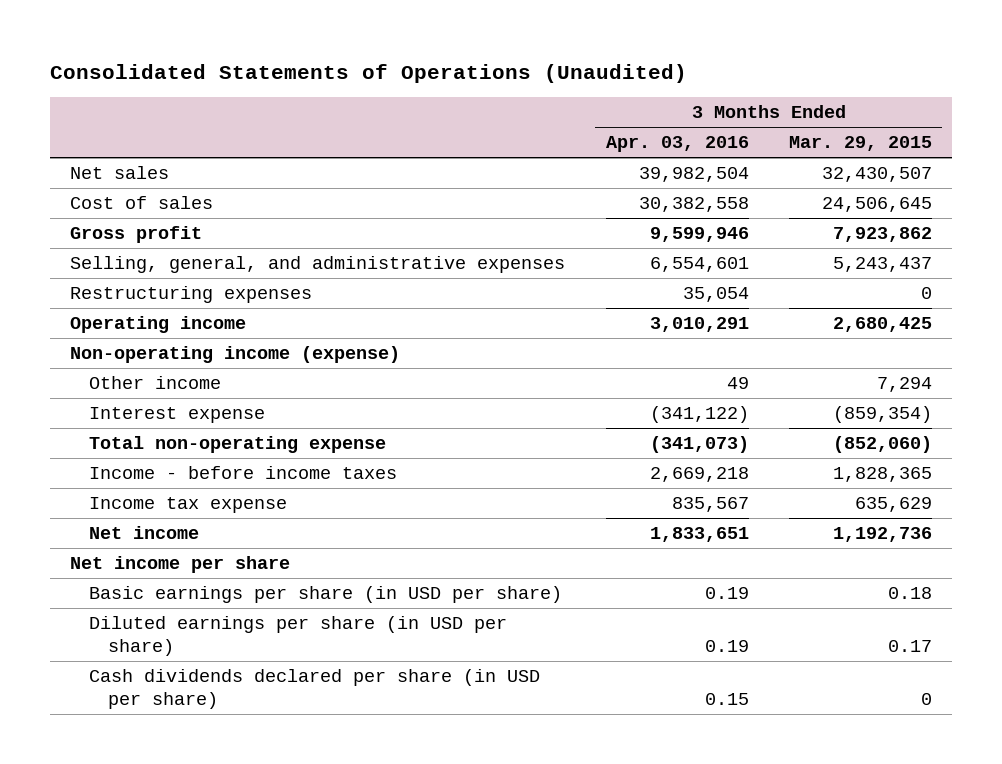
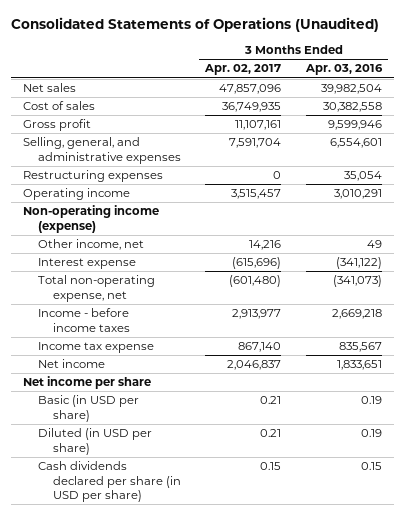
- | 3 Months Ended Apr. 03, 2016 | 3 Months Ended Mar. 29, 2015
+ | 3 Months Ended Apr. 02, 2017 | 3 Months Ended Apr. 03, 2016
- Other income | 49 | 7,294
+ Other income, net | 14,216 | 49
- Total non-operating expense | (341,073) | (852,060)
+ Total non-operating expense, net | (601,480) | (341,073)
- Basic earnings per share (in USD per share) | 0.19 | 0.18
- Diluted earnings per share (in USD per share) | 0.19 | 0.17
+ Basic (in USD per share) | 0.21 | 0.19
+ Diluted (in USD per share) | 0.21 | 0.19

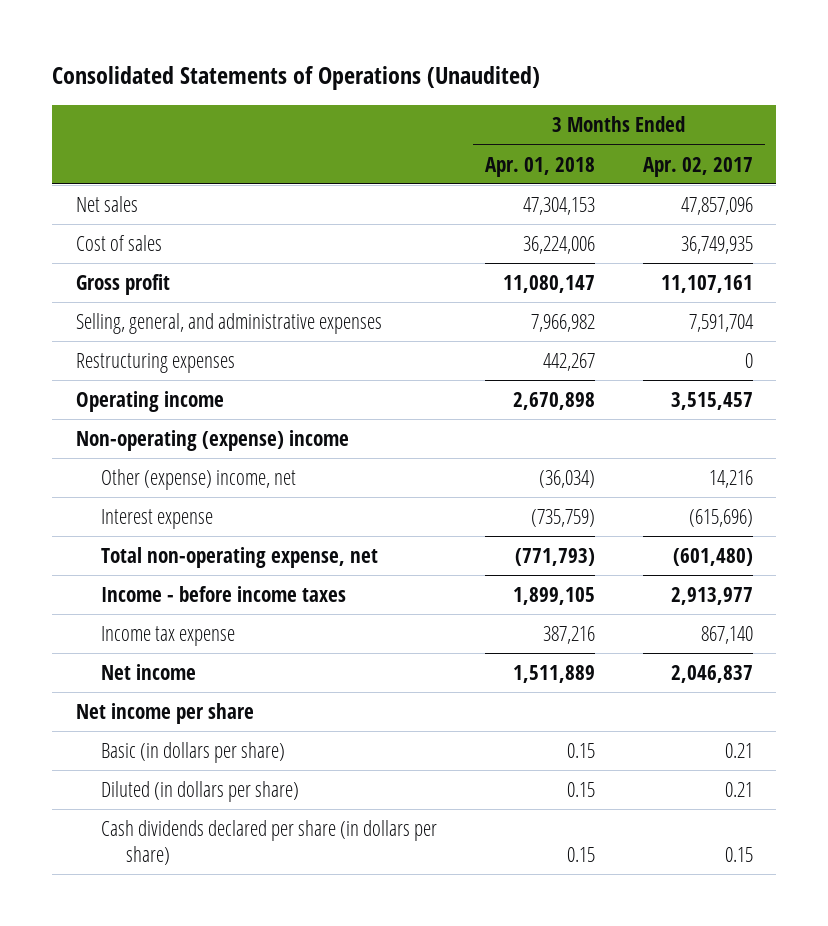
- | 3 Months Ended Apr. 02, 2017 | 3 Months Ended Apr. 03, 2016
+ | 3 Months Ended Apr. 01, 2018 | 3 Months Ended Apr. 02, 2017
- Non-operating income (expense)
- Other income, net | 14,216 | 49
+ Non-operating (expense) income
+ Other (expense) income, net | (36,034) | 14,216
- Basic (in USD per share) | 0.21 | 0.19
- Diluted (in USD per share) | 0.21 | 0.19
- Cash dividends declared per share (in USD per share) | 0.15 | 0.15
+ Basic (in dollars per share) | 0.15 | 0.21
+ Diluted (in dollars per share) | 0.15 | 0.21
+ Cash dividends declared per share (in dollars per share) | 0.15 | 0.15

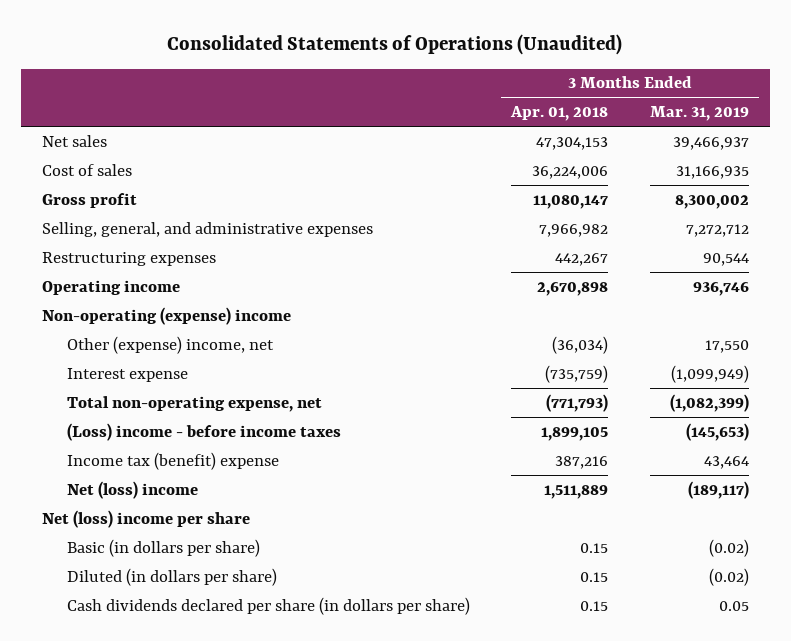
- | 3 Months Ended Apr. 01, 2018 | 3 Months Ended Apr. 02, 2017
+ | 3 Months Ended Apr. 01, 2018 | 3 Months Ended Mar. 31, 2019
- Income - before income taxes | 1,899,105 | 2,913,977
- Income tax expense | 387,216 | 867,140
- Net income | 1,511,889 | 2,046,837
- Net income per share
+ (Loss) income - before income taxes | 1,899,105 | (145,653)
+ Income tax (benefit) expense | 387,216 | 43,464
+ Net (loss) income | 1,511,889 | (189,117)
+ Net (loss) income per share

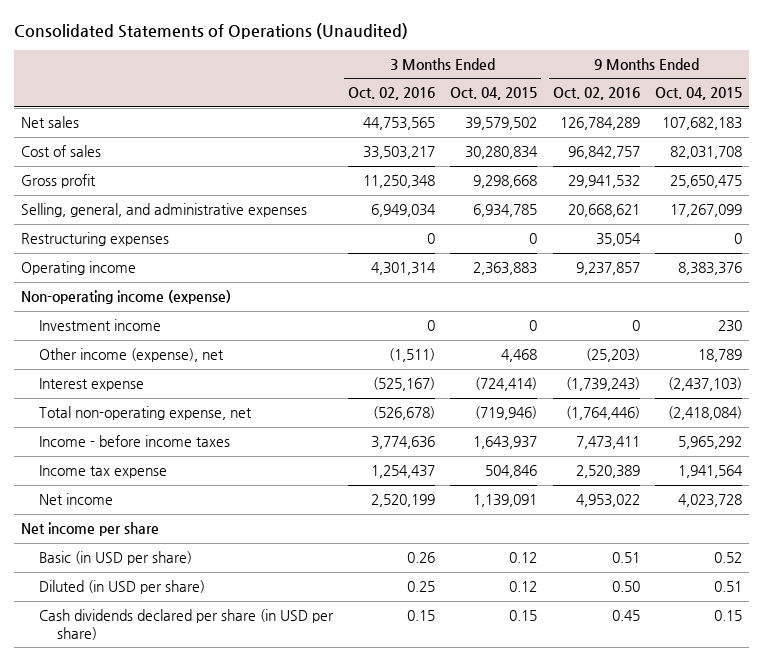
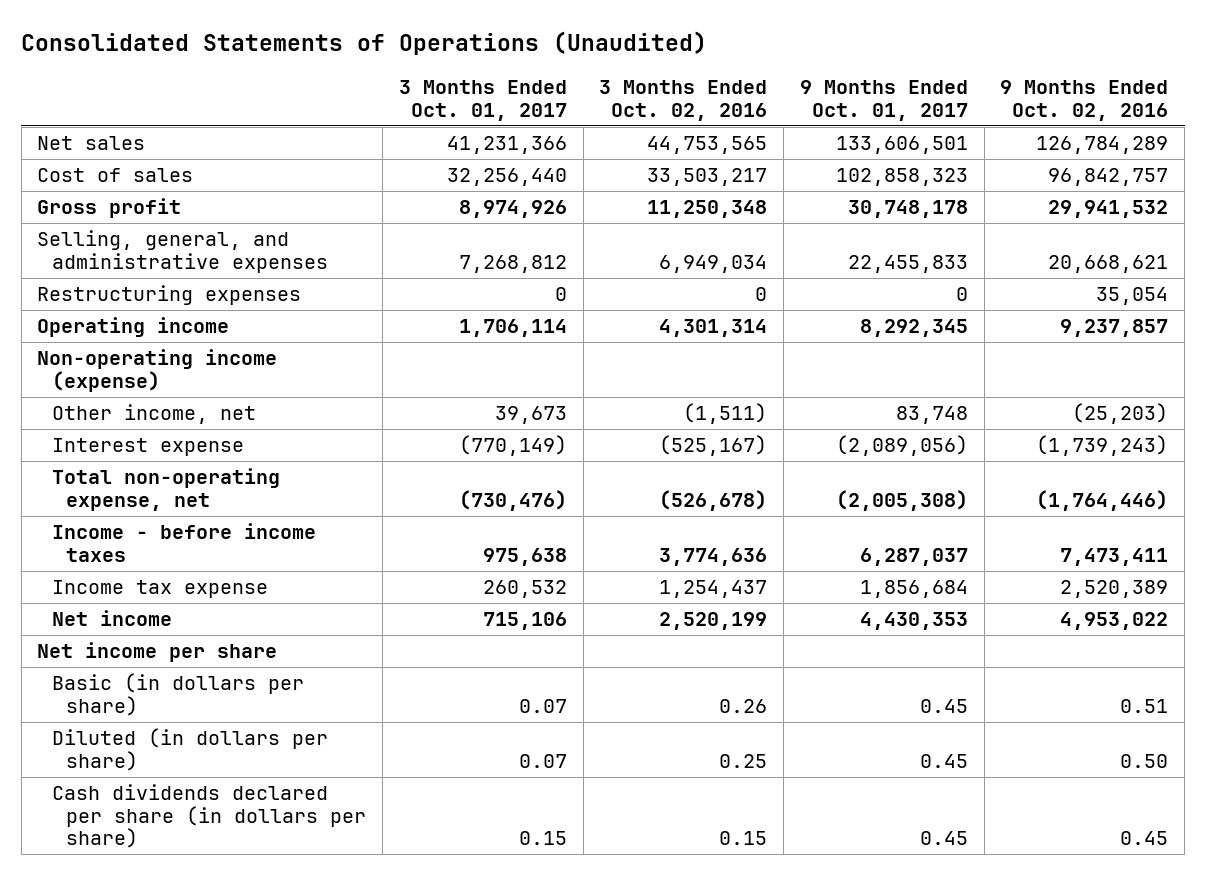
- | 3 Months Ended Oct. 02, 2016 | 3 Months Ended Oct. 04, 2015 | 9 Months Ended Oct. 02, 2016 | 9 Months Ended Oct. 04, 2015
+ | 3 Months Ended Oct. 01, 2017 | 3 Months Ended Oct. 02, 2016 | 9 Months Ended Oct. 01, 2017 | 9 Months Ended Oct. 02, 2016
- Investment income | 0 | 0 | 0 | 230
- Other income (expense), net | (1,511) | 4,468 | (25,203) | 18,789
+ Other income, net | 39,673 | (1,511) | 83,748 | (25,203)
- Basic (in USD per share) | 0.26 | 0.12 | 0.51 | 0.52
- Diluted (in USD per share) | 0.25 | 0.12 | 0.50 | 0.51
- Cash dividends declared per share (in USD per share) | 0.15 | 0.15 | 0.45 | 0.15
+ Basic (in dollars per share) | 0.07 | 0.26 | 0.45 | 0.51
+ Diluted (in dollars per share) | 0.07 | 0.25 | 0.45 | 0.50
+ Cash dividends declared per share (in dollars per share) | 0.15 | 0.15 | 0.45 | 0.45

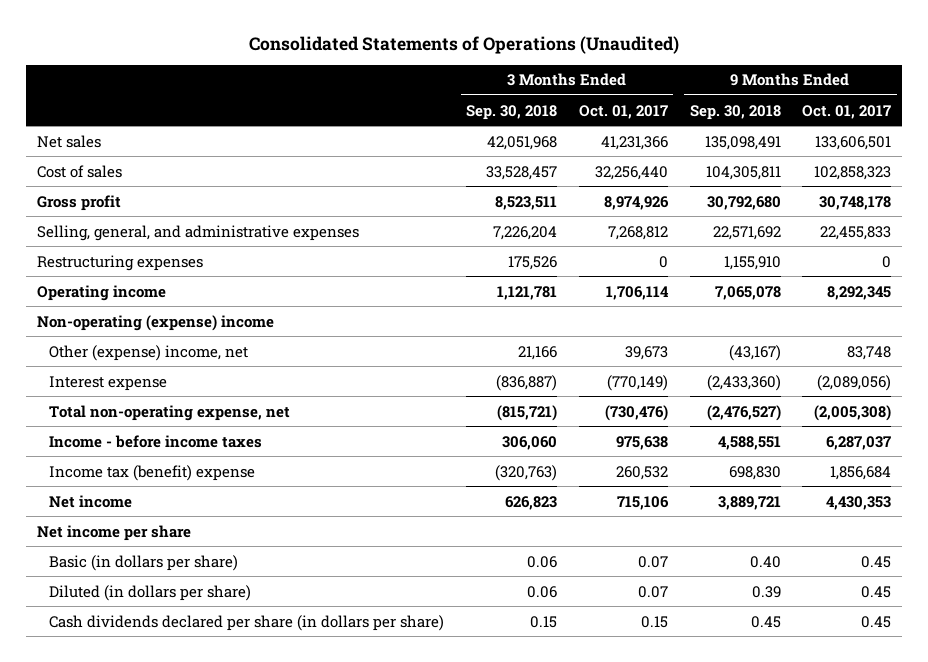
- | 3 Months Ended Oct. 01, 2017 | 3 Months Ended Oct. 02, 2016 | 9 Months Ended Oct. 01, 2017 | 9 Months Ended Oct. 02, 2016
+ | 3 Months Ended Sep. 30, 2018 | 3 Months Ended Oct. 01, 2017 | 9 Months Ended Sep. 30, 2018 | 9 Months Ended Oct. 01, 2017
- Non-operating income (expense)
- Other income, net | 39,673 | (1,511) | 83,748 | (25,203)
+ Non-operating (expense) income
+ Other (expense) income, net | 21,166 | 39,673 | (43,167) | 83,748
- Income tax expense | 260,532 | 1,254,437 | 1,856,684 | 2,520,389
+ Income tax (benefit) expense | (320,763) | 260,532 | 698,830 | 1,856,684

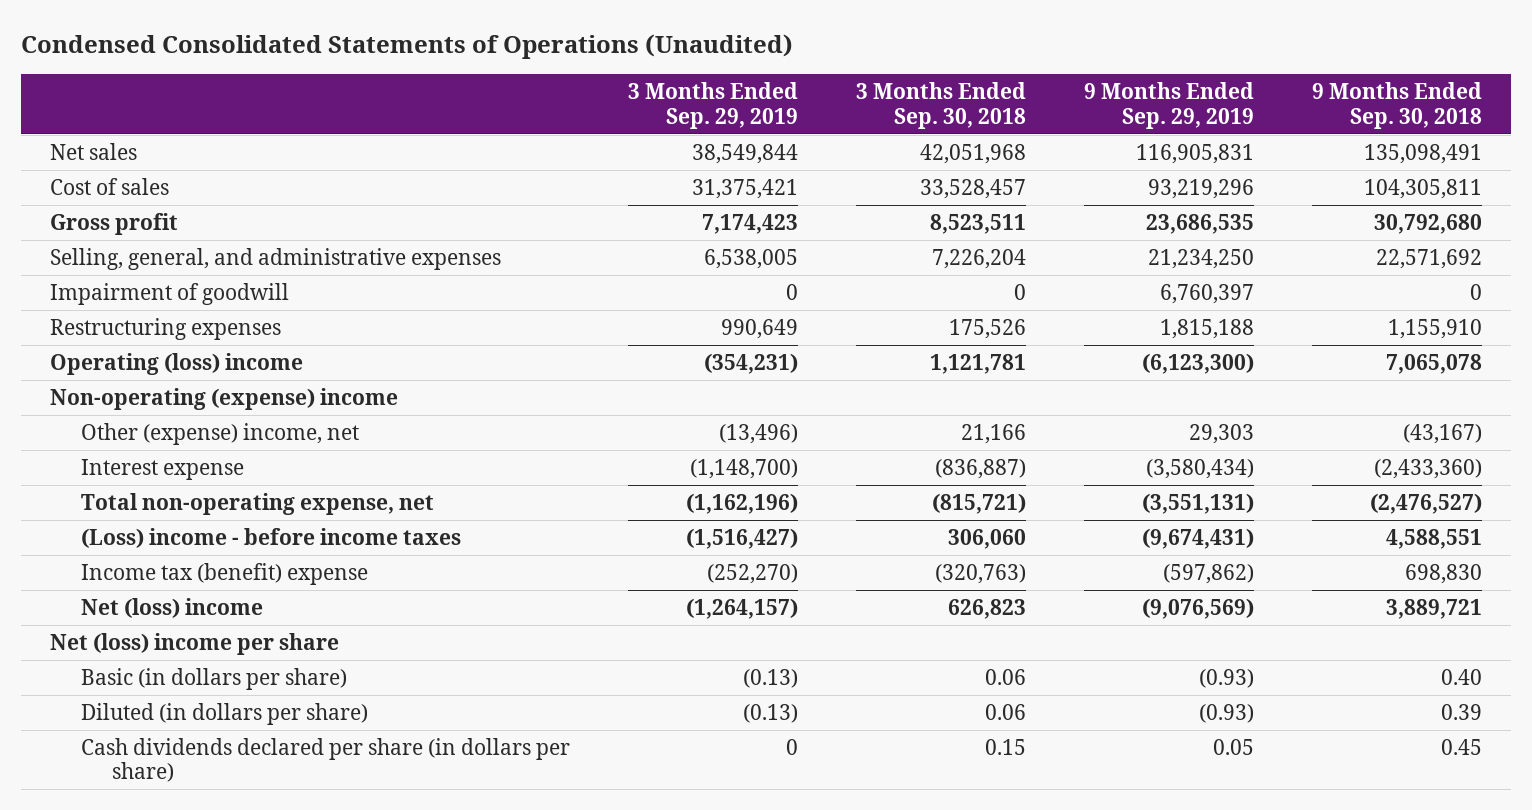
- Consolidated Statements of Operations (Unaudited)
+ Condensed Consolidated Statements of Operations (Unaudited)
- | 3 Months Ended Sep. 30, 2018 | 3 Months Ended Oct. 01, 2017 | 9 Months Ended Sep. 30, 2018 | 9 Months Ended Oct. 01, 2017
+ | 3 Months Ended Sep. 29, 2019 | 3 Months Ended Sep. 30, 2018 | 9 Months Ended Sep. 29, 2019 | 9 Months Ended Sep. 30, 2018
+ Impairment of goodwill | 0 | 0 | 6,760,397 | 0
- Operating income | 1,121,781 | 1,706,114 | 7,065,078 | 8,292,345
+ Operating (loss) income | (354,231) | 1,121,781 | (6,123,300) | 7,065,078
- Income - before income taxes | 306,060 | 975,638 | 4,588,551 | 6,287,037
+ (Loss) income - before income taxes | (1,516,427) | 306,060 | (9,674,431) | 4,588,551
- Net income | 626,823 | 715,106 | 3,889,721 | 4,430,353
- Net income per share
+ Net (loss) income | (1,264,157) | 626,823 | (9,076,569) | 3,889,721
+ Net (loss) income per share

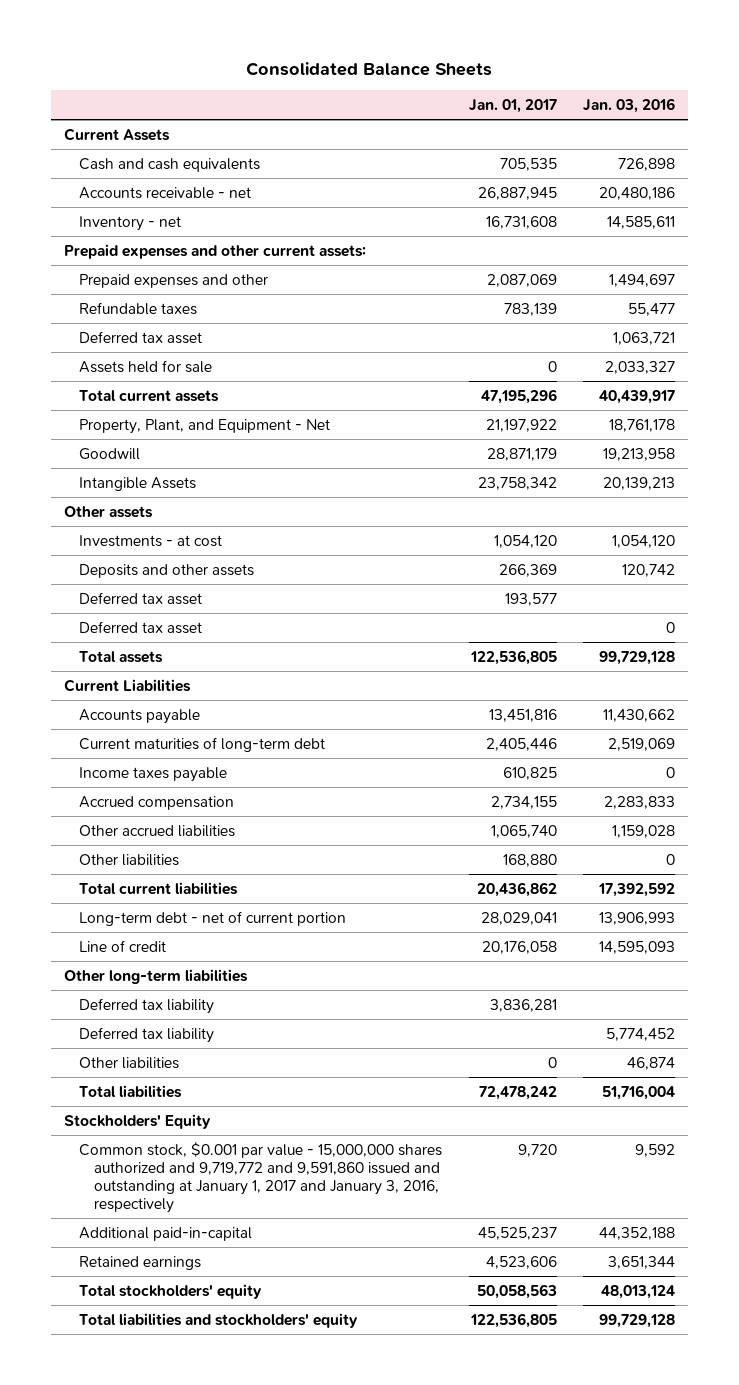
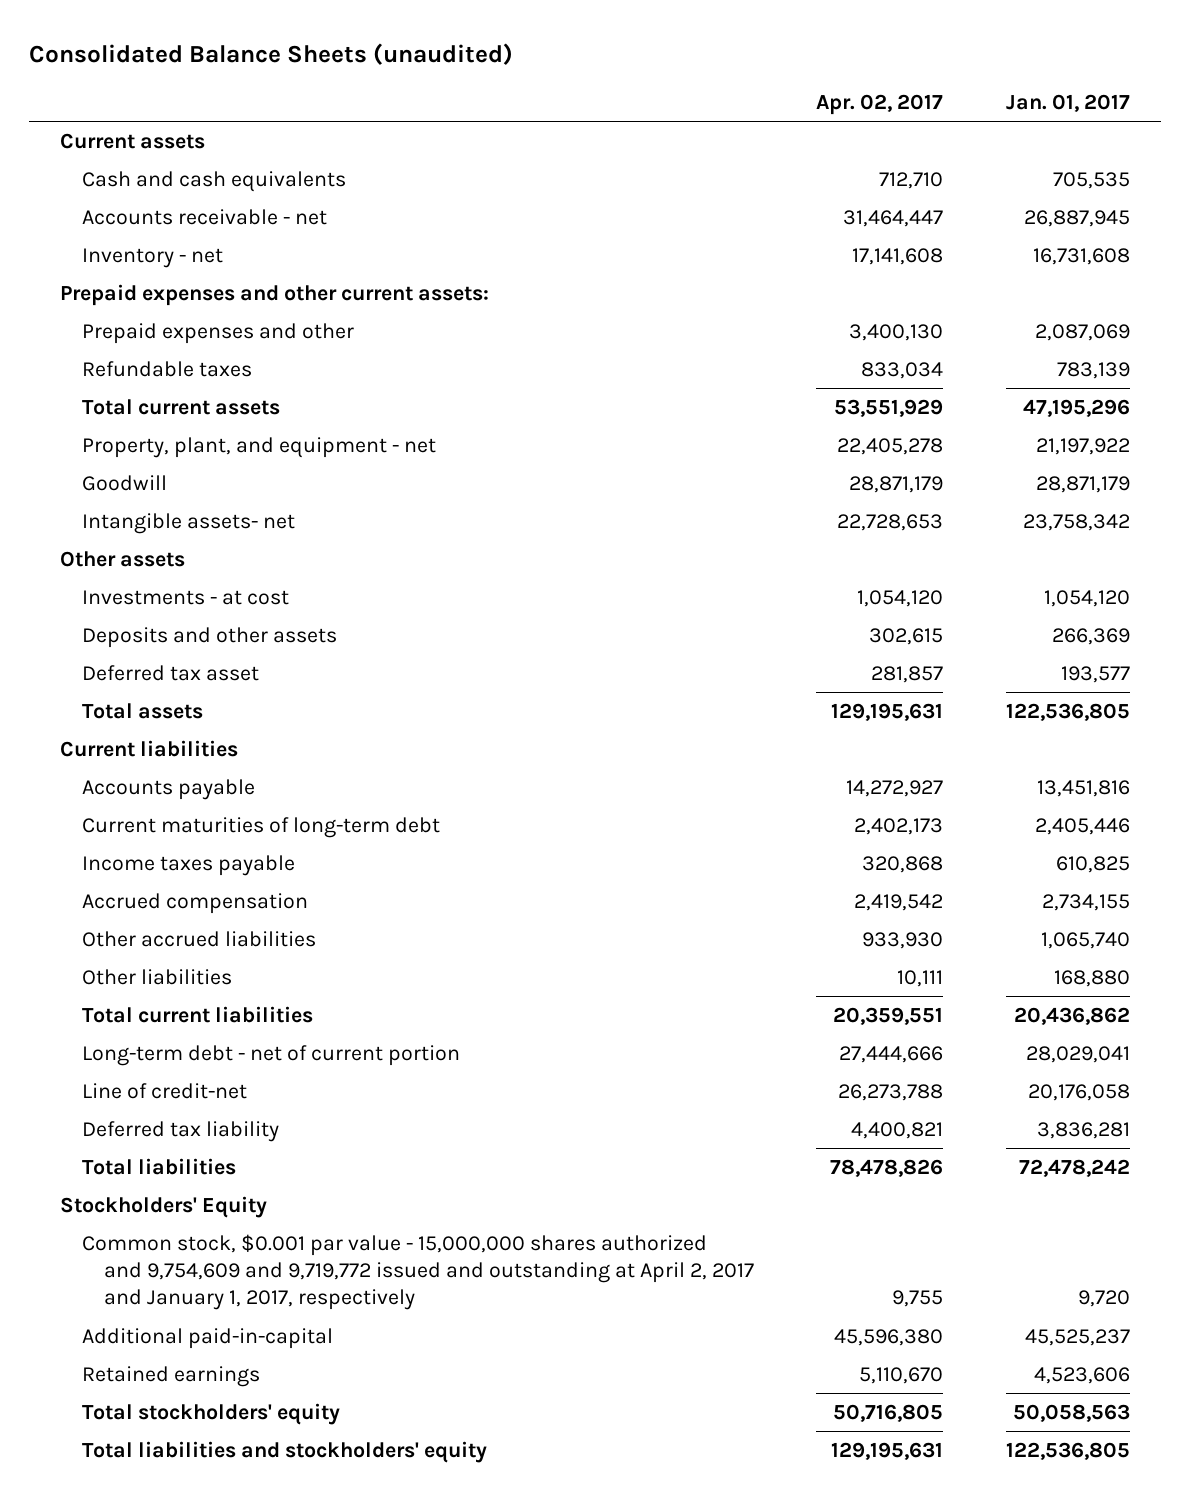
- Consolidated Balance Sheets
+ Consolidated Balance Sheets (unaudited)
- | Jan. 01, 2017 | Jan. 03, 2016
+ | Apr. 02, 2017 | Jan. 01, 2017
- Current Assets
+ Current assets
- Deferred tax asset | | 1,063,721
- Assets held for sale | 0 | 2,033,327
- Property, Plant, and Equipment - Net | 21,197,922 | 18,761,178
+ Property, plant, and equipment - net | 22,405,278 | 21,197,922
- Intangible Assets | 23,758,342 | 20,139,213
+ Intangible assets- net | 22,728,653 | 23,758,342
- Deferred tax asset | | 0
- Current Liabilities
+ Current liabilities
- Line of credit | 20,176,058 | 14,595,093
- Other long-term liabilities
+ Line of credit-net | 26,273,788 | 20,176,058
- Deferred tax liability | | 5,774,452
- Other liabilities | 0 | 46,874
- Common stock, $0.001 par value - 15,000,000 shares authorized and 9,719,772 and 9,591,860 issued and outstanding at January 1, 2017 and January 3, 2016, respectively | 9,720 | 9,592
+ Common stock, $0.001 par value - 15,000,000 shares authorized and 9,754,609 and 9,719,772 issued and outstanding at April 2, 2017 and January 1, 2017, respectively | 9,755 | 9,720

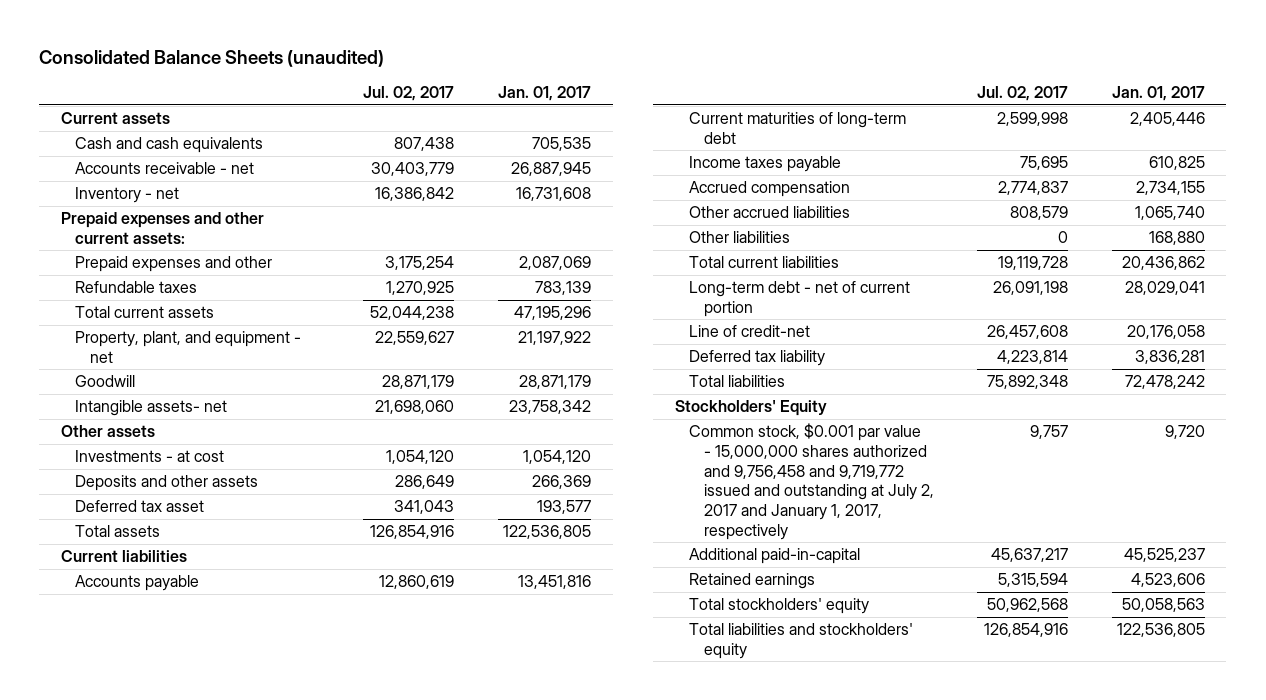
- | Apr. 02, 2017 | Jan. 01, 2017
+ | Jul. 02, 2017 | Jan. 01, 2017
- Common stock, $0.001 par value - 15,000,000 shares authorized and 9,754,609 and 9,719,772 issued and outstanding at April 2, 2017 and January 1, 2017, respectively | 9,755 | 9,720
+ Common stock, $0.001 par value - 15,000,000 shares authorized and 9,756,458 and 9,719,772 issued and outstanding at July 2, 2017 and January 1, 2017, respectively | 9,757 | 9,720

